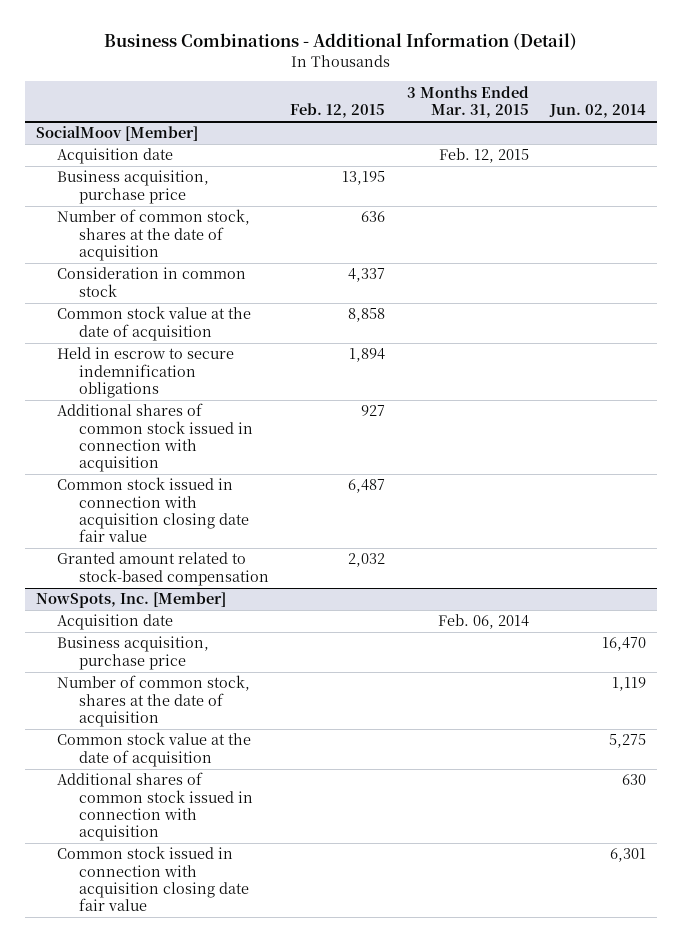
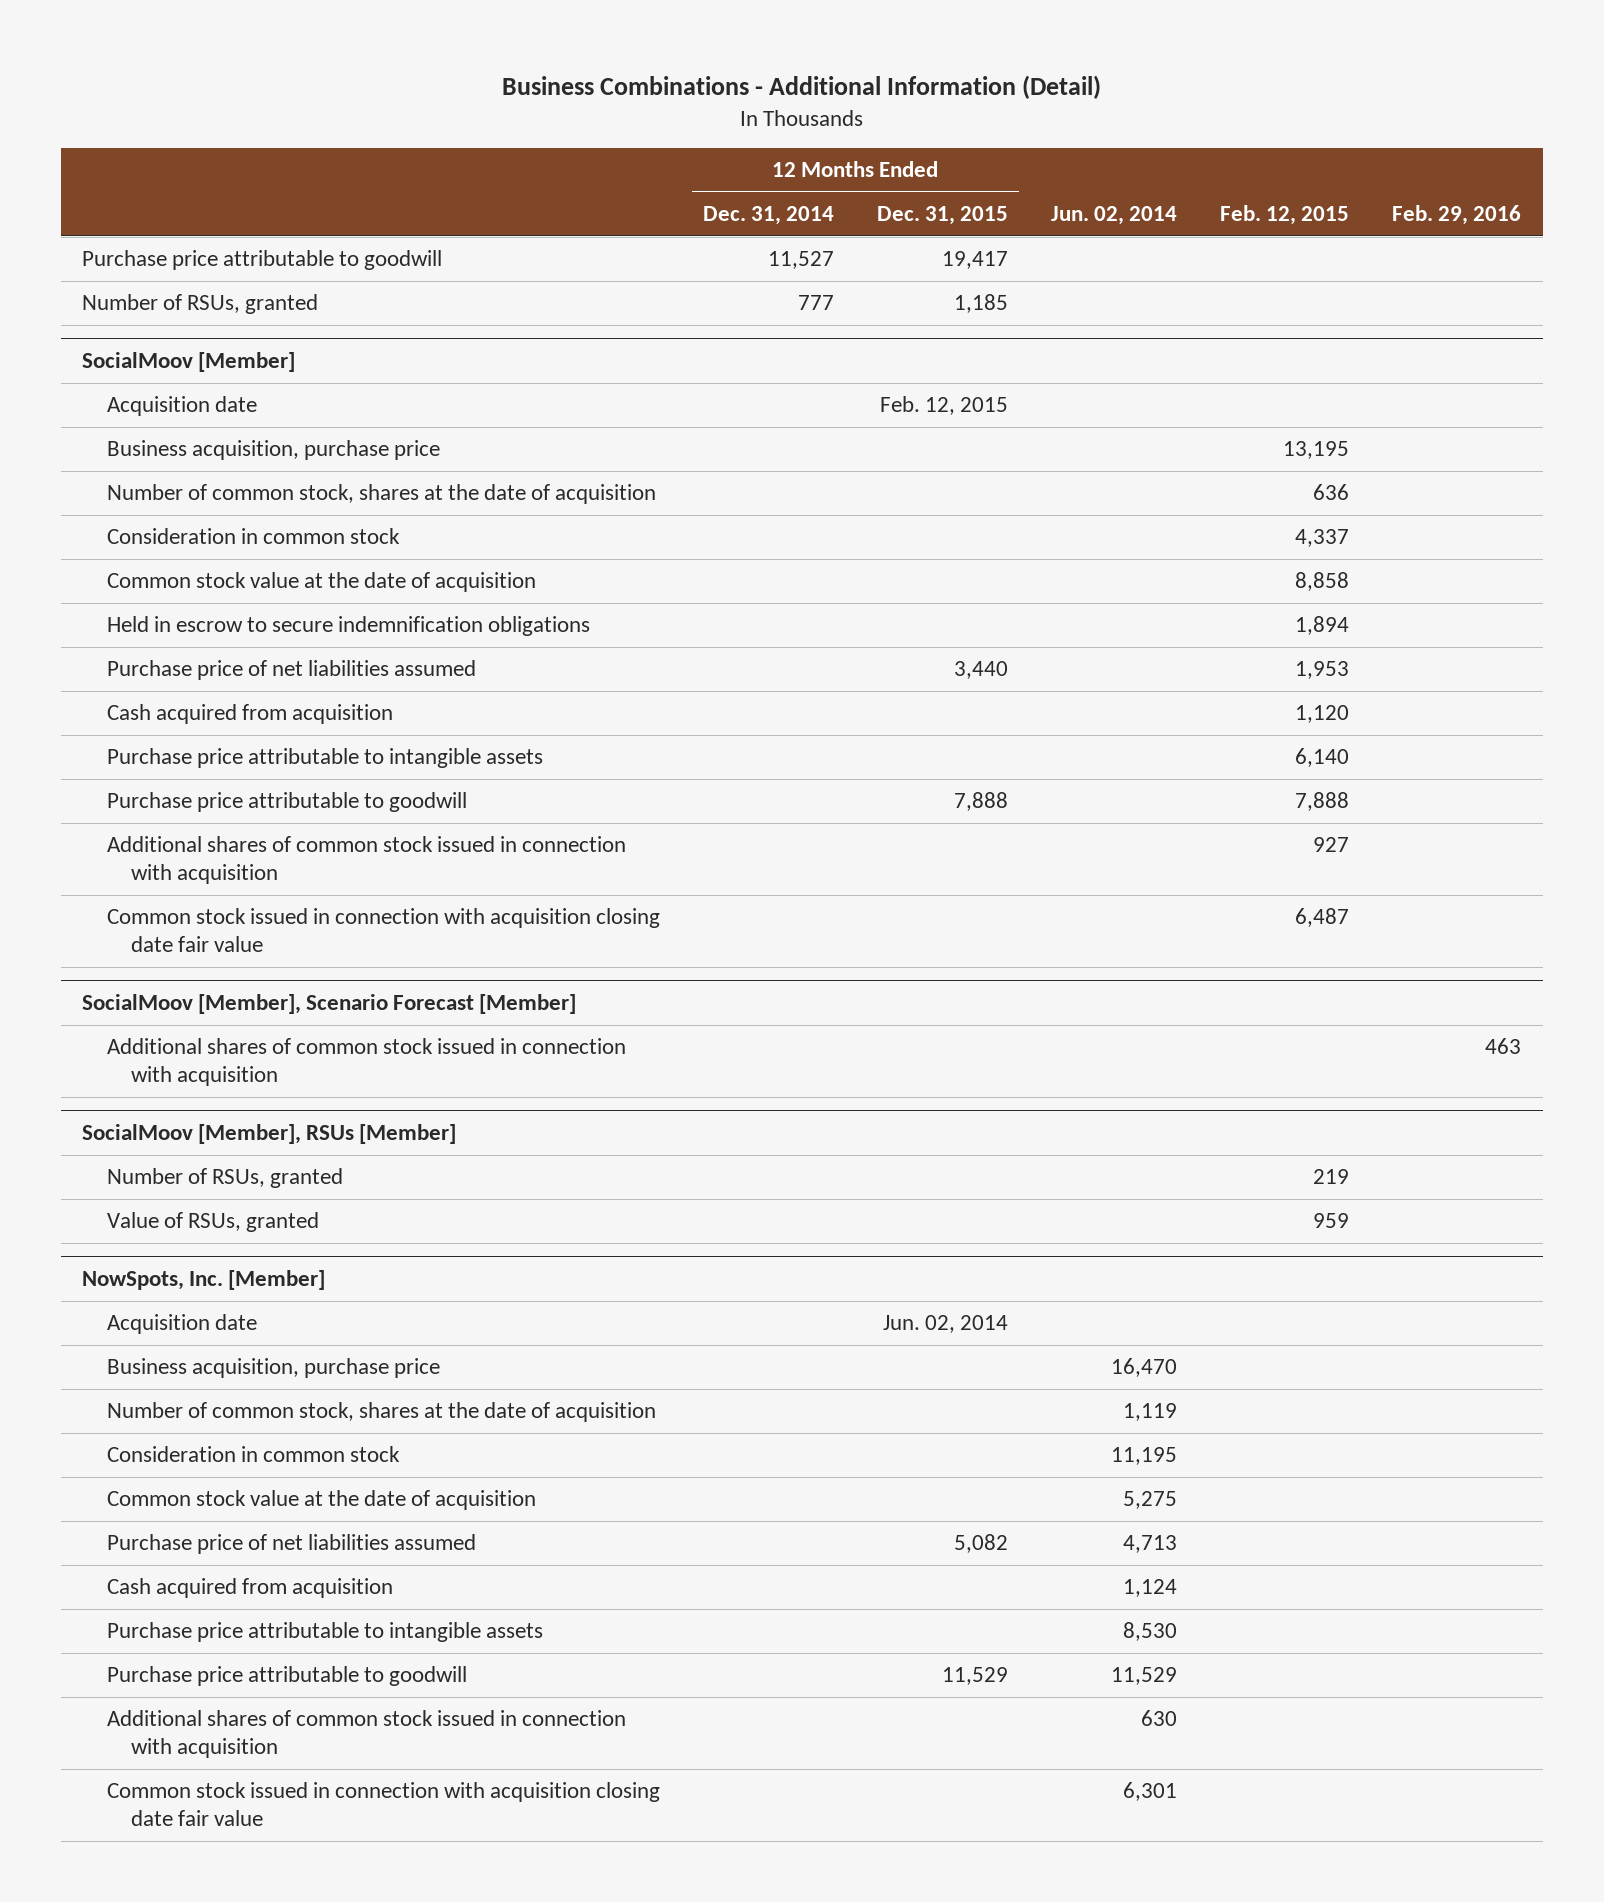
- | Feb. 12, 2015 | 3 Months Ended Mar. 31, 2015 | Jun. 02, 2014
+ | 12 Months Ended Dec. 31, 2014 | 12 Months Ended Dec. 31, 2015 | Jun. 02, 2014 | Feb. 12, 2015 | Feb. 29, 2016
+ Purchase price attributable to goodwill | 11,527 | 19,417 | | |
+ Number of RSUs, granted | 777 | 1,185 | | |
@ SocialMoov [Member]
+ Purchase price of net liabilities assumed | | 3,440 | | 1,953 |
+ Cash acquired from acquisition | | | | 1,120 |
+ Purchase price attributable to intangible assets | | | | 6,140 |
+ Purchase price attributable to goodwill | | 7,888 | | 7,888 |
- Granted amount related to stock-based compensation | 2,032 | |
+ SocialMoov [Member], Scenario Forecast [Member]
+ Additional shares of common stock issued in connection with acquisition | | | | | 463
+ SocialMoov [Member], RSUs [Member]
+ Number of RSUs, granted | | | | 219 |
+ Value of RSUs, granted | | | | 959 |
@ NowSpots, Inc. [Member]
+ Consideration in common stock | | | 11,195 | |
+ Purchase price of net liabilities assumed | | 5,082 | 4,713 | |
+ Cash acquired from acquisition | | | 1,124 | |
+ Purchase price attributable to intangible assets | | | 8,530 | |
+ Purchase price attributable to goodwill | | 11,529 | 11,529 | |

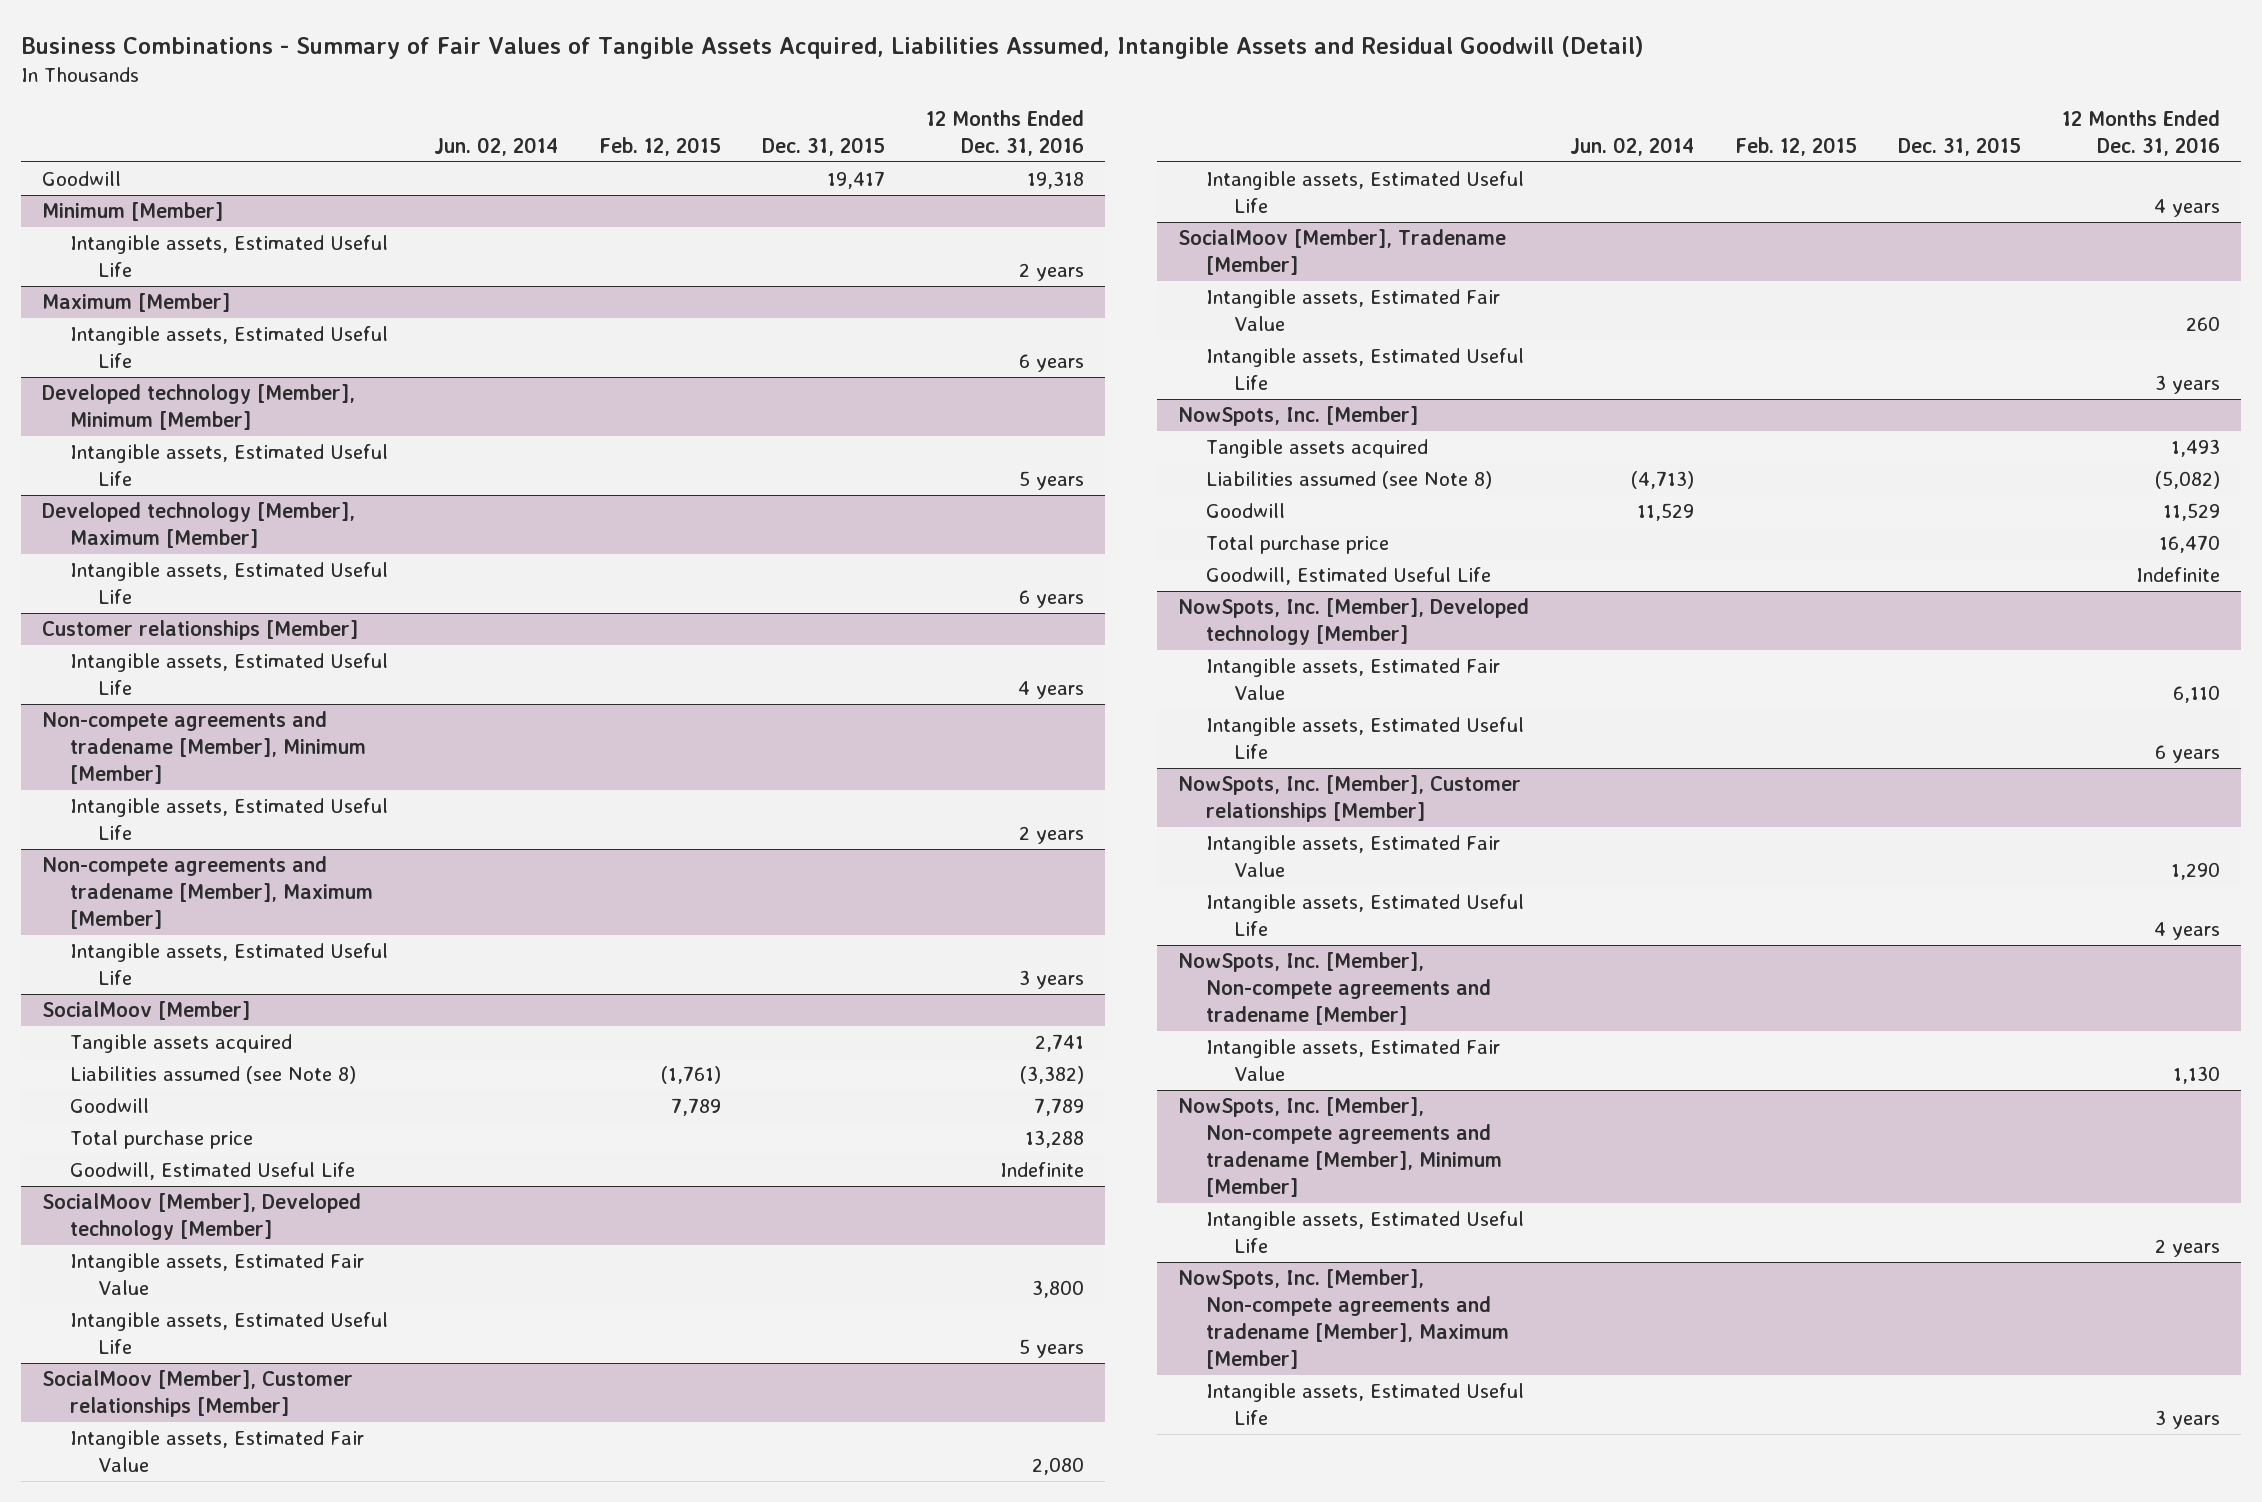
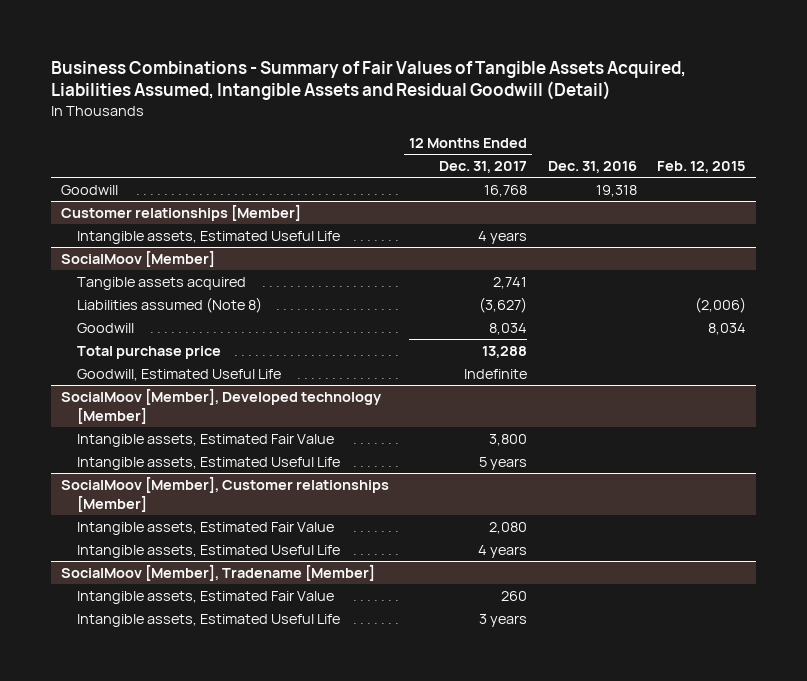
- | Jun. 02, 2014 | Feb. 12, 2015 | Dec. 31, 2015 | 12 Months Ended Dec. 31, 2016
+ | 12 Months Ended Dec. 31, 2017 | Dec. 31, 2016 | Feb. 12, 2015
- Minimum [Member]
- Intangible assets, Estimated Useful Life | | | | 2 years
- Maximum [Member]
- Intangible assets, Estimated Useful Life | | | | 6 years
- Developed technology [Member], Minimum [Member]
- Intangible assets, Estimated Useful Life | | | | 5 years
- Developed technology [Member], Maximum [Member]
- Intangible assets, Estimated Useful Life | | | | 6 years
- Non-compete agreements and tradename [Member], Minimum [Member]
- Intangible assets, Estimated Useful Life | | | | 2 years
- Non-compete agreements and tradename [Member], Maximum [Member]
- Intangible assets, Estimated Useful Life | | | | 3 years
@ SocialMoov [Member]
- Liabilities assumed (see Note 8) | | (1,761) | | (3,382)
- Goodwill | | 7,789 | | 7,789
+ Liabilities assumed (Note 8) | (3,627) | | (2,006)
+ Goodwill | 8,034 | | 8,034
- NowSpots, Inc. [Member]
- Tangible assets acquired | | | | 1,493
- Liabilities assumed (see Note 8) | (4,713) | | | (5,082)
- Goodwill | 11,529 | | | 11,529
- Total purchase price | | | | 16,470
- Goodwill, Estimated Useful Life | | | | Indefinite
- NowSpots, Inc. [Member], Developed technology [Member]
- Intangible assets, Estimated Fair Value | | | | 6,110
- Intangible assets, Estimated Useful Life | | | | 6 years
- NowSpots, Inc. [Member], Customer relationships [Member]
- Intangible assets, Estimated Fair Value | | | | 1,290
- Intangible assets, Estimated Useful Life | | | | 4 years
- NowSpots, Inc. [Member], Non-compete agreements and tradename [Member]
- Intangible assets, Estimated Fair Value | | | | 1,130
- NowSpots, Inc. [Member], Non-compete agreements and tradename [Member], Minimum [Member]
- Intangible assets, Estimated Useful Life | | | | 2 years
- NowSpots, Inc. [Member], Non-compete agreements and tradename [Member], Maximum [Member]
- Intangible assets, Estimated Useful Life | | | | 3 years

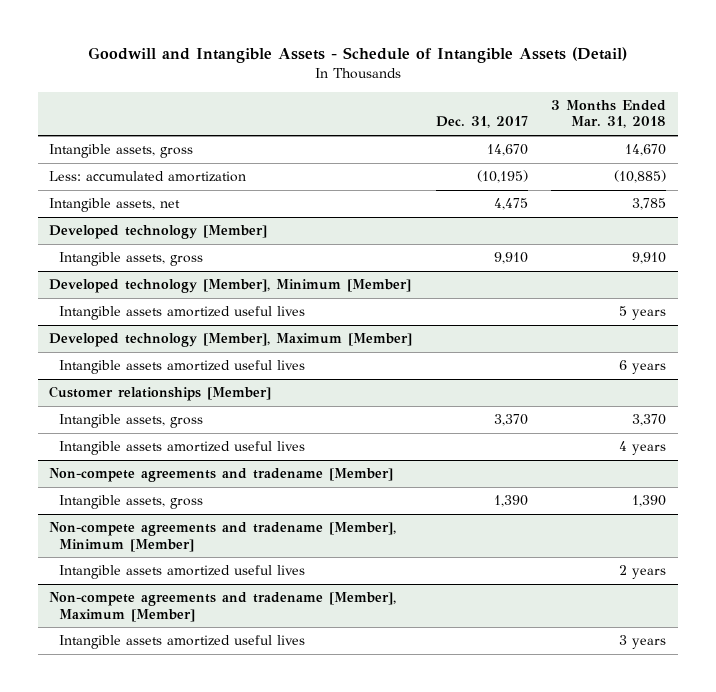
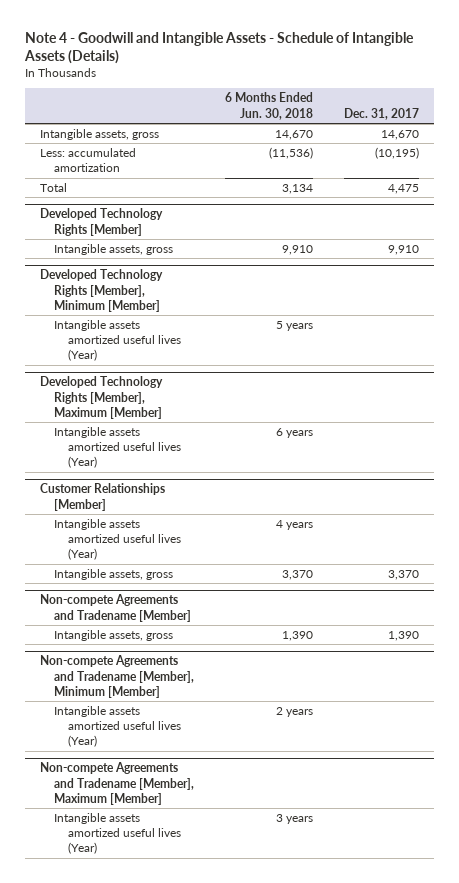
- Goodwill and Intangible Assets - Schedule of Intangible Assets (Detail)
+ Note 4 - Goodwill and Intangible Assets - Schedule of Intangible Assets (Details)
- | Dec. 31, 2017 | 3 Months Ended Mar. 31, 2018
+ | 6 Months Ended Jun. 30, 2018 | Dec. 31, 2017
- Intangible assets, net | 4,475 | 3,785
- Developed technology [Member]
+ Total | 3,134 | 4,475
+ Developed Technology Rights [Member]
- Developed technology [Member], Minimum [Member]
- Intangible assets amortized useful lives | | 5 years
- Developed technology [Member], Maximum [Member]
- Intangible assets amortized useful lives | | 6 years
- Customer relationships [Member]
+ Developed Technology Rights [Member], Minimum [Member]
+ Intangible assets amortized useful lives (Year) | 5 years |
+ Developed Technology Rights [Member], Maximum [Member]
+ Intangible assets amortized useful lives (Year) | 6 years |
+ Customer Relationships [Member]
+ Intangible assets amortized useful lives (Year) | 4 years |
- Intangible assets amortized useful lives | | 4 years
- Non-compete agreements and tradename [Member]
+ Non-compete Agreements and Tradename [Member]
- Non-compete agreements and tradename [Member], Minimum [Member]
- Intangible assets amortized useful lives | | 2 years
- Non-compete agreements and tradename [Member], Maximum [Member]
- Intangible assets amortized useful lives | | 3 years
+ Non-compete Agreements and Tradename [Member], Minimum [Member]
+ Intangible assets amortized useful lives (Year) | 2 years |
+ Non-compete Agreements and Tradename [Member], Maximum [Member]
+ Intangible assets amortized useful lives (Year) | 3 years |

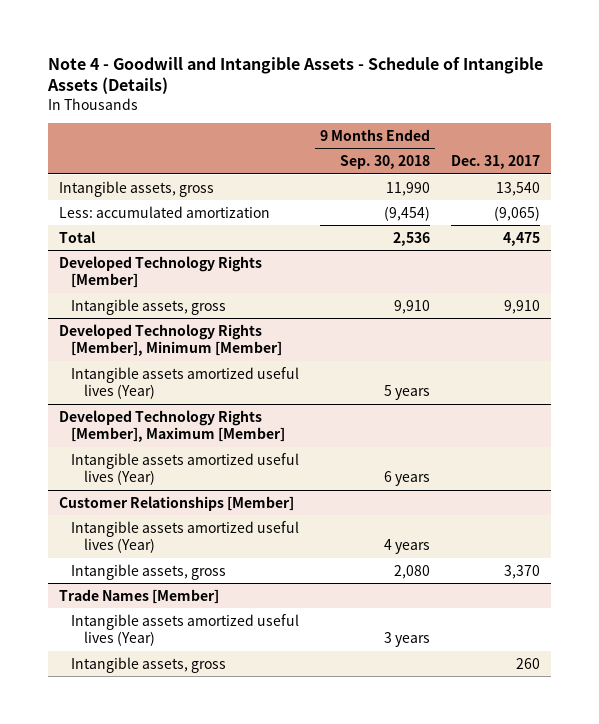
- | 6 Months Ended Jun. 30, 2018 | Dec. 31, 2017
+ | 9 Months Ended Sep. 30, 2018 | Dec. 31, 2017
- Intangible assets, gross | 14,670 | 14,670
- Less: accumulated amortization | (11,536) | (10,195)
+ Intangible assets, gross | 11,990 | 13,540
+ Less: accumulated amortization | (9,454) | (9,065)
- Non-compete Agreements and Tradename [Member]
- Intangible assets, gross | 1,390 | 1,390
- Non-compete Agreements and Tradename [Member], Minimum [Member]
- Intangible assets amortized useful lives (Year) | 2 years |
- Non-compete Agreements and Tradename [Member], Maximum [Member]
- Intangible assets amortized useful lives (Year) | 3 years |
+ Trade Names [Member]
+ Intangible assets amortized useful lives (Year) | 3 years |
+ Intangible assets, gross | | 260

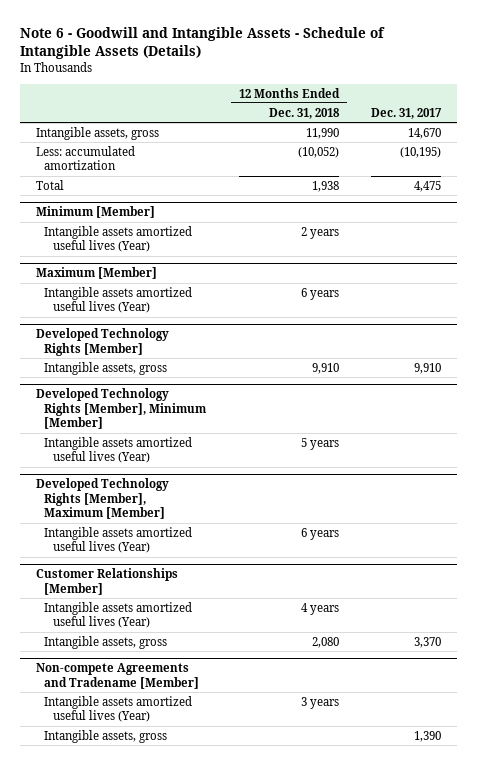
- Note 4 - Goodwill and Intangible Assets - Schedule of Intangible Assets (Details)
+ Note 6 - Goodwill and Intangible Assets - Schedule of Intangible Assets (Details)
- | 9 Months Ended Sep. 30, 2018 | Dec. 31, 2017
+ | 12 Months Ended Dec. 31, 2018 | Dec. 31, 2017
- Intangible assets, gross | 11,990 | 13,540
- Less: accumulated amortization | (9,454) | (9,065)
+ Intangible assets, gross | 11,990 | 14,670
+ Less: accumulated amortization | (10,052) | (10,195)
+ Minimum [Member]
+ Intangible assets amortized useful lives (Year) | 2 years |
+ Maximum [Member]
+ Intangible assets amortized useful lives (Year) | 6 years |
- Trade Names [Member]
- Intangible assets amortized useful lives (Year) | 3 years |
- Intangible assets, gross | | 260
+ Non-compete Agreements and Tradename [Member]
+ Intangible assets amortized useful lives (Year) | 3 years |
+ Intangible assets, gross | | 1,390

